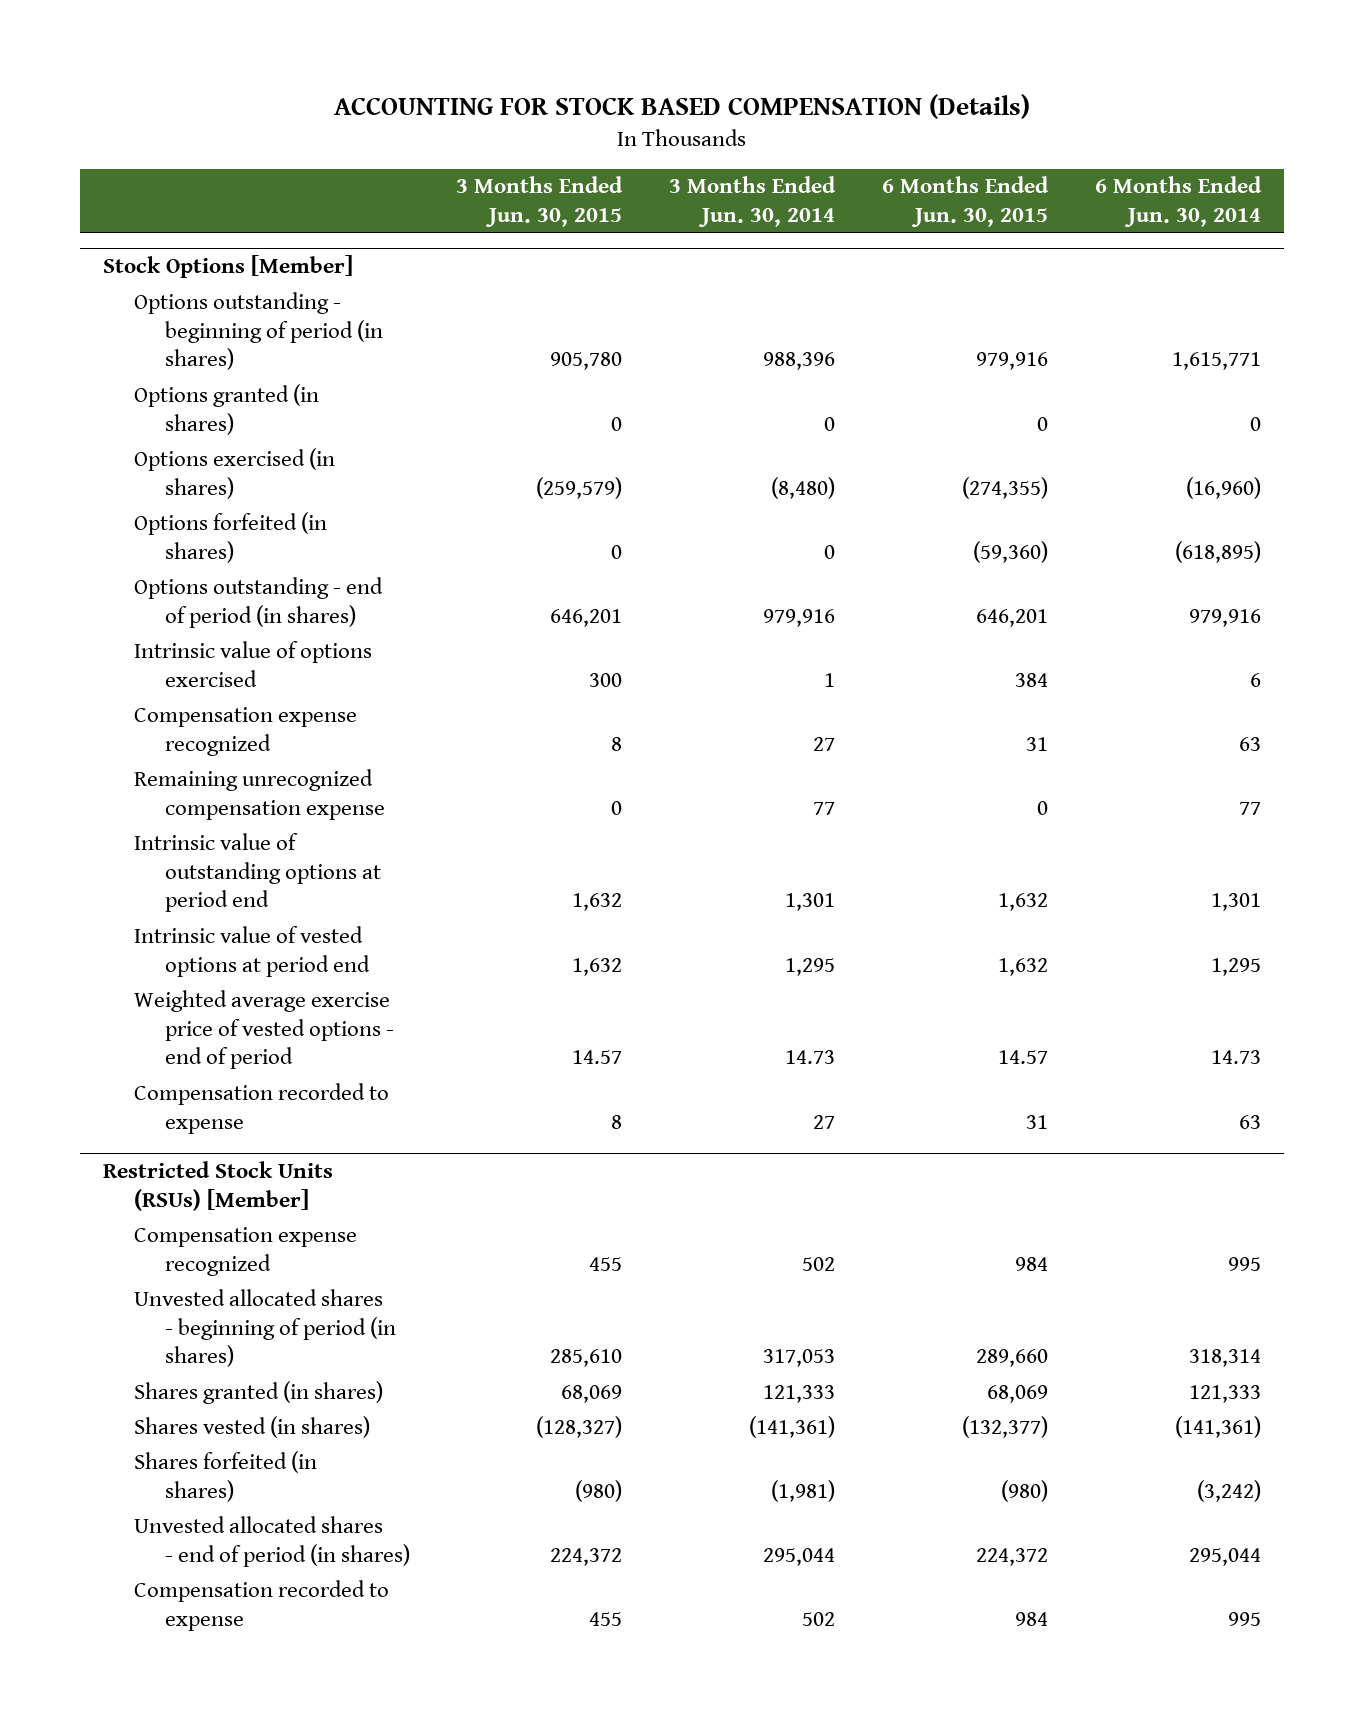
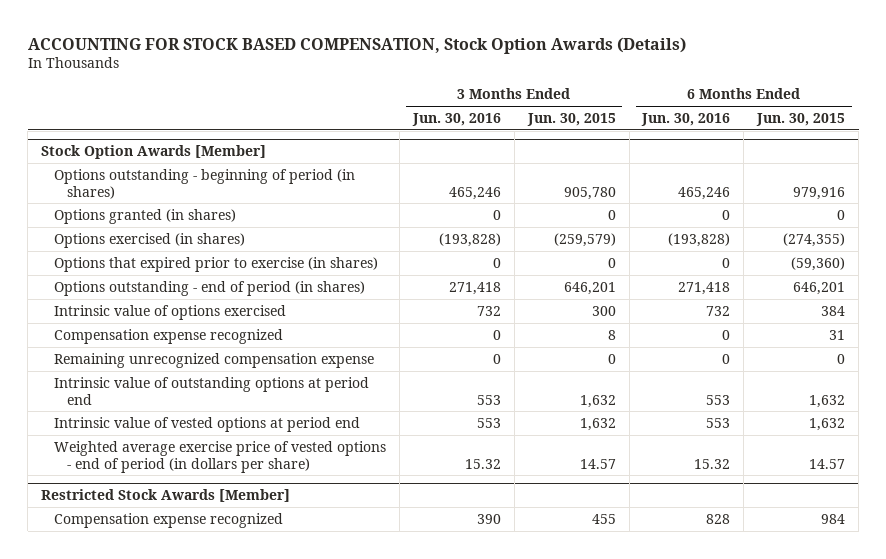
- ACCOUNTING FOR STOCK BASED COMPENSATION (Details)
+ ACCOUNTING FOR STOCK BASED COMPENSATION, Stock Option Awards (Details)
- | 3 Months Ended Jun. 30, 2015 | 3 Months Ended Jun. 30, 2014 | 6 Months Ended Jun. 30, 2015 | 6 Months Ended Jun. 30, 2014
+ | 3 Months Ended Jun. 30, 2016 | 3 Months Ended Jun. 30, 2015 | 6 Months Ended Jun. 30, 2016 | 6 Months Ended Jun. 30, 2015
- Stock Options [Member]
+ Stock Option Awards [Member]
- Options forfeited (in shares) | 0 | 0 | (59,360) | (618,895)
+ Options that expired prior to exercise (in shares) | 0 | 0 | 0 | (59,360)
- Weighted average exercise price of vested options - end of period | 14.57 | 14.73 | 14.57 | 14.73
- Compensation recorded to expense | 8 | 27 | 31 | 63
- Restricted Stock Units (RSUs) [Member]
+ Weighted average exercise price of vested options - end of period (in dollars per share) | 15.32 | 14.57 | 15.32 | 14.57
+ Restricted Stock Awards [Member]
- Unvested allocated shares - beginning of period (in shares) | 285,610 | 317,053 | 289,660 | 318,314
- Shares granted (in shares) | 68,069 | 121,333 | 68,069 | 121,333
- Shares vested (in shares) | (128,327) | (141,361) | (132,377) | (141,361)
- Shares forfeited (in shares) | (980) | (1,981) | (980) | (3,242)
- Unvested allocated shares - end of period (in shares) | 224,372 | 295,044 | 224,372 | 295,044
- Compensation recorded to expense | 455 | 502 | 984 | 995

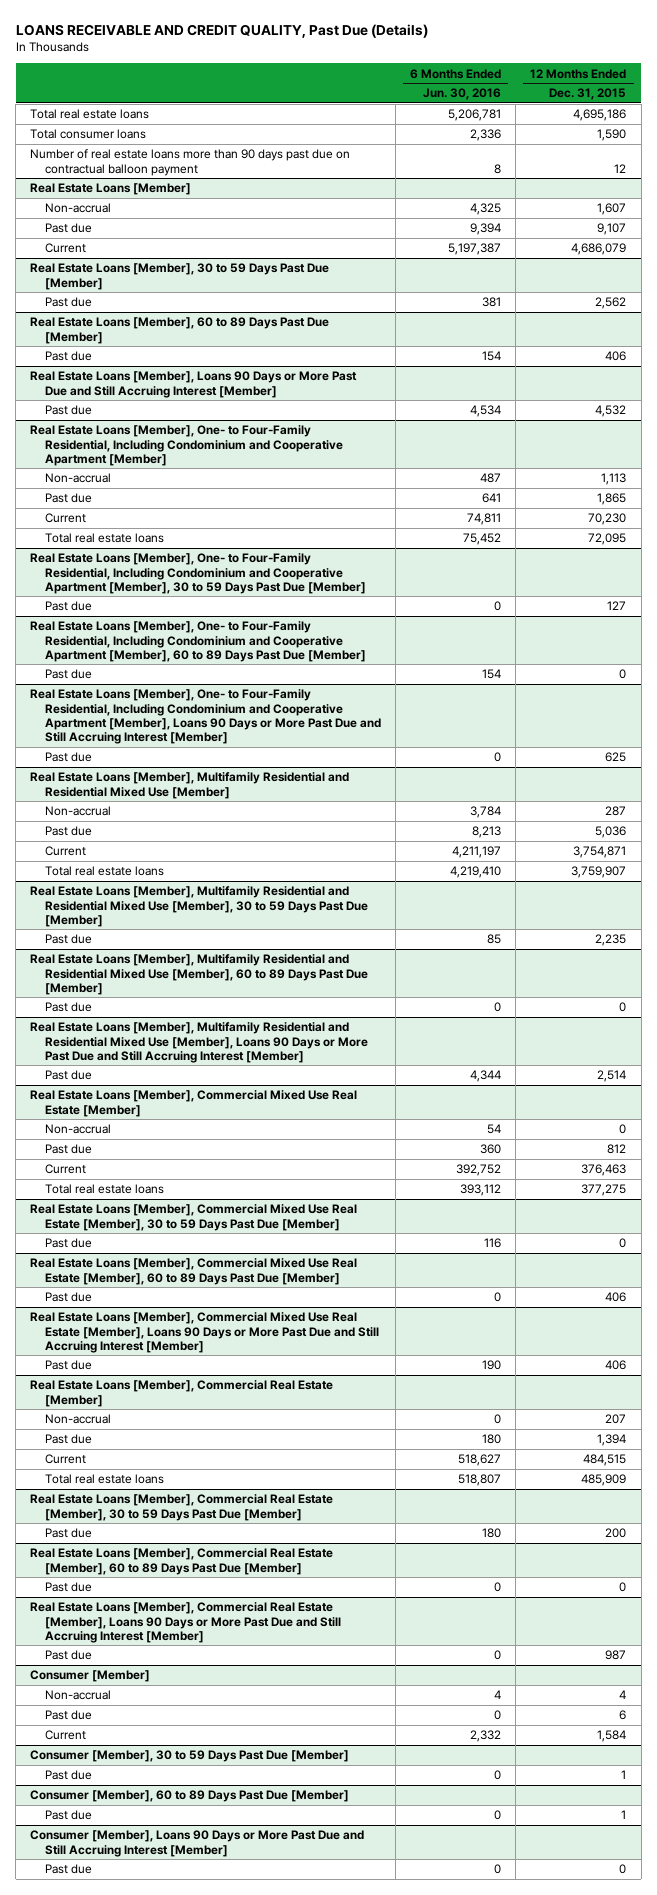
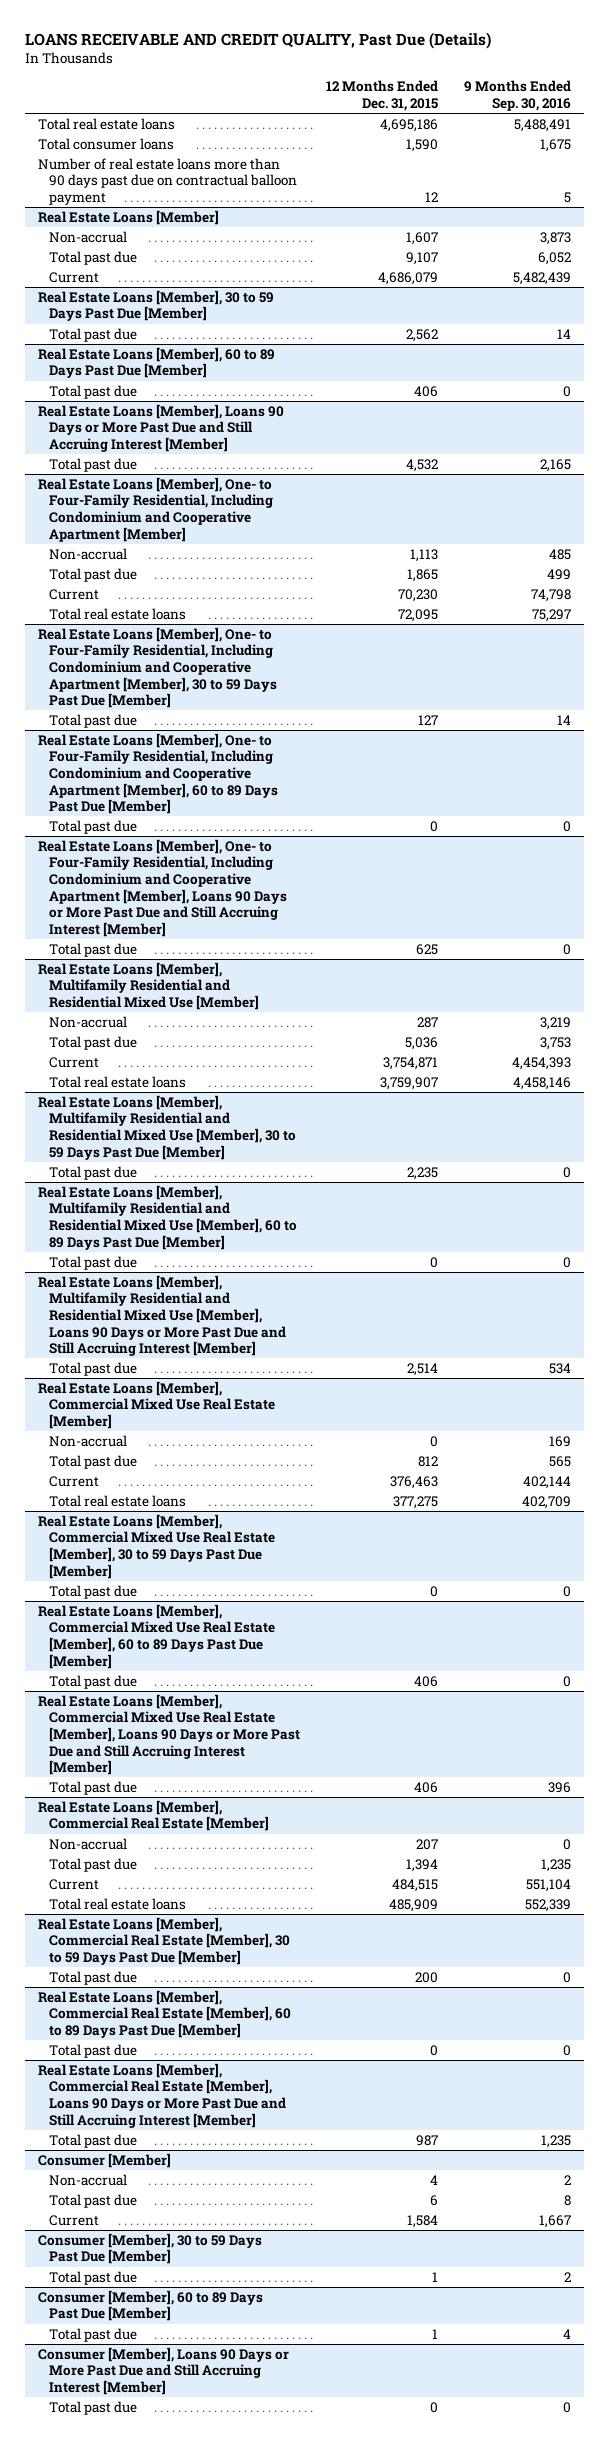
- | 6 Months Ended Jun. 30, 2016 | 12 Months Ended Dec. 31, 2015
+ | 12 Months Ended Dec. 31, 2015 | 9 Months Ended Sep. 30, 2016
@ Real Estate Loans [Member]
- Past due | 9,394 | 9,107
+ Total past due | 9,107 | 6,052
@ Real Estate Loans [Member], 30 to 59 Days Past Due [Member]
- Past due | 381 | 2,562
+ Total past due | 2,562 | 14
@ Real Estate Loans [Member], 60 to 89 Days Past Due [Member]
- Past due | 154 | 406
+ Total past due | 406 | 0
@ Real Estate Loans [Member], Loans 90 Days or More Past Due and Still Accruing Interest [Member]
- Past due | 4,534 | 4,532
+ Total past due | 4,532 | 2,165
@ Real Estate Loans [Member], One- to Four-Family Residential, Including Condominium and Cooperative Apartment [Member]
- Past due | 641 | 1,865
+ Total past due | 1,865 | 499
@ Real Estate Loans [Member], One- to Four-Family Residential, Including Condominium and Cooperative Apartment [Member], 30 to 59 Days Past Due [Member]
- Past due | 0 | 127
+ Total past due | 127 | 14
@ Real Estate Loans [Member], One- to Four-Family Residential, Including Condominium and Cooperative Apartment [Member], 60 to 89 Days Past Due [Member]
- Past due | 154 | 0
+ Total past due | 0 | 0
@ Real Estate Loans [Member], One- to Four-Family Residential, Including Condominium and Cooperative Apartment [Member], Loans 90 Days or More Past Due and Still Accruing Interest [Member]
- Past due | 0 | 625
+ Total past due | 625 | 0
@ Real Estate Loans [Member], Multifamily Residential and Residential Mixed Use [Member]
- Past due | 8,213 | 5,036
+ Total past due | 5,036 | 3,753
@ Real Estate Loans [Member], Multifamily Residential and Residential Mixed Use [Member], 30 to 59 Days Past Due [Member]
- Past due | 85 | 2,235
+ Total past due | 2,235 | 0
@ Real Estate Loans [Member], Multifamily Residential and Residential Mixed Use [Member], 60 to 89 Days Past Due [Member]
- Past due | 0 | 0
+ Total past due | 0 | 0
@ Real Estate Loans [Member], Multifamily Residential and Residential Mixed Use [Member], Loans 90 Days or More Past Due and Still Accruing Interest [Member]
- Past due | 4,344 | 2,514
+ Total past due | 2,514 | 534
@ Real Estate Loans [Member], Commercial Mixed Use Real Estate [Member]
- Past due | 360 | 812
+ Total past due | 812 | 565
@ Real Estate Loans [Member], Commercial Mixed Use Real Estate [Member], 30 to 59 Days Past Due [Member]
- Past due | 116 | 0
+ Total past due | 0 | 0
@ Real Estate Loans [Member], Commercial Mixed Use Real Estate [Member], 60 to 89 Days Past Due [Member]
- Past due | 0 | 406
+ Total past due | 406 | 0
@ Real Estate Loans [Member], Commercial Mixed Use Real Estate [Member], Loans 90 Days or More Past Due and Still Accruing Interest [Member]
- Past due | 190 | 406
+ Total past due | 406 | 396
@ Real Estate Loans [Member], Commercial Real Estate [Member]
- Past due | 180 | 1,394
+ Total past due | 1,394 | 1,235
@ Real Estate Loans [Member], Commercial Real Estate [Member], 30 to 59 Days Past Due [Member]
- Past due | 180 | 200
+ Total past due | 200 | 0
@ Real Estate Loans [Member], Commercial Real Estate [Member], 60 to 89 Days Past Due [Member]
- Past due | 0 | 0
+ Total past due | 0 | 0
@ Real Estate Loans [Member], Commercial Real Estate [Member], Loans 90 Days or More Past Due and Still Accruing Interest [Member]
- Past due | 0 | 987
+ Total past due | 987 | 1,235
@ Consumer [Member]
- Past due | 0 | 6
+ Total past due | 6 | 8
@ Consumer [Member], 30 to 59 Days Past Due [Member]
- Past due | 0 | 1
+ Total past due | 1 | 2
@ Consumer [Member], 60 to 89 Days Past Due [Member]
- Past due | 0 | 1
+ Total past due | 1 | 4
@ Consumer [Member], Loans 90 Days or More Past Due and Still Accruing Interest [Member]
- Past due | 0 | 0
+ Total past due | 0 | 0

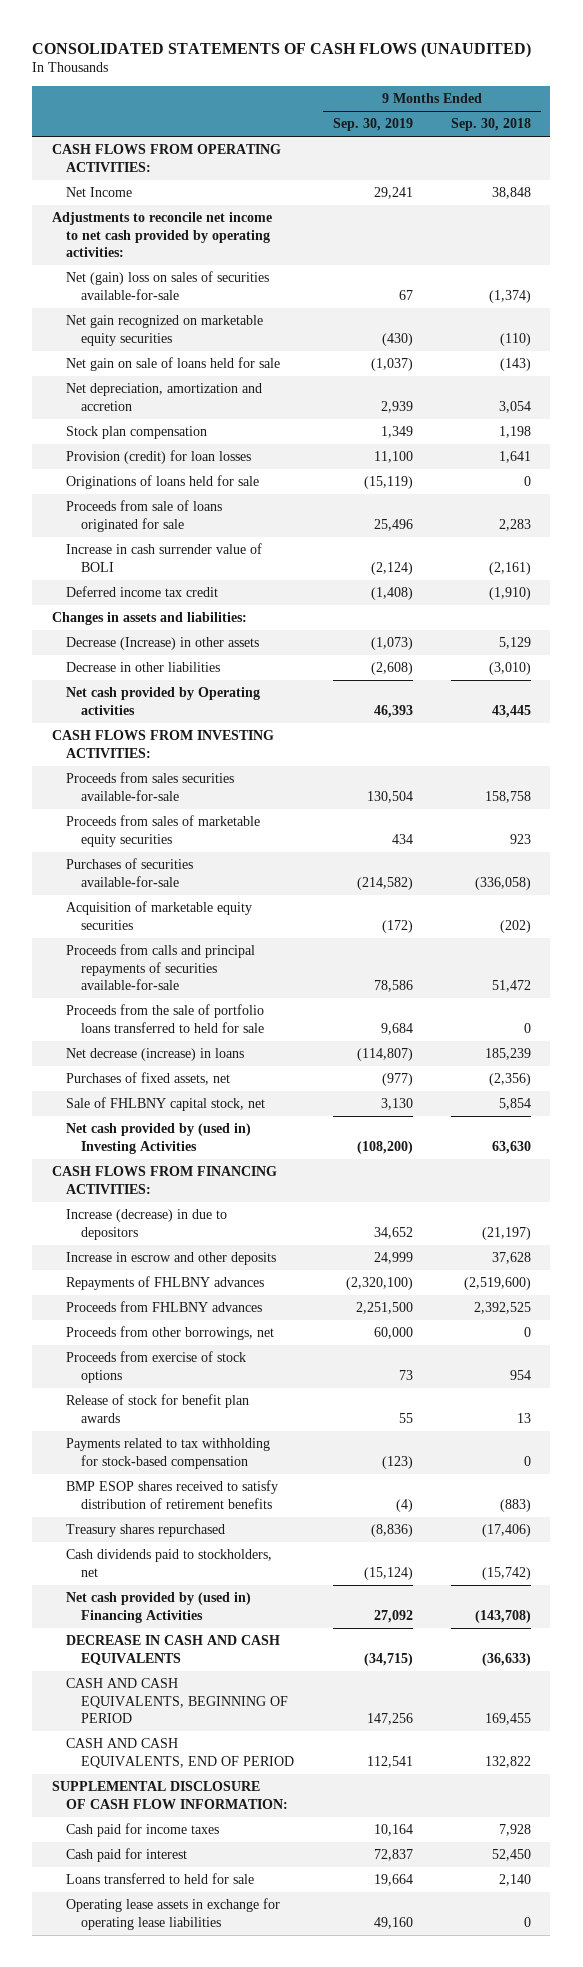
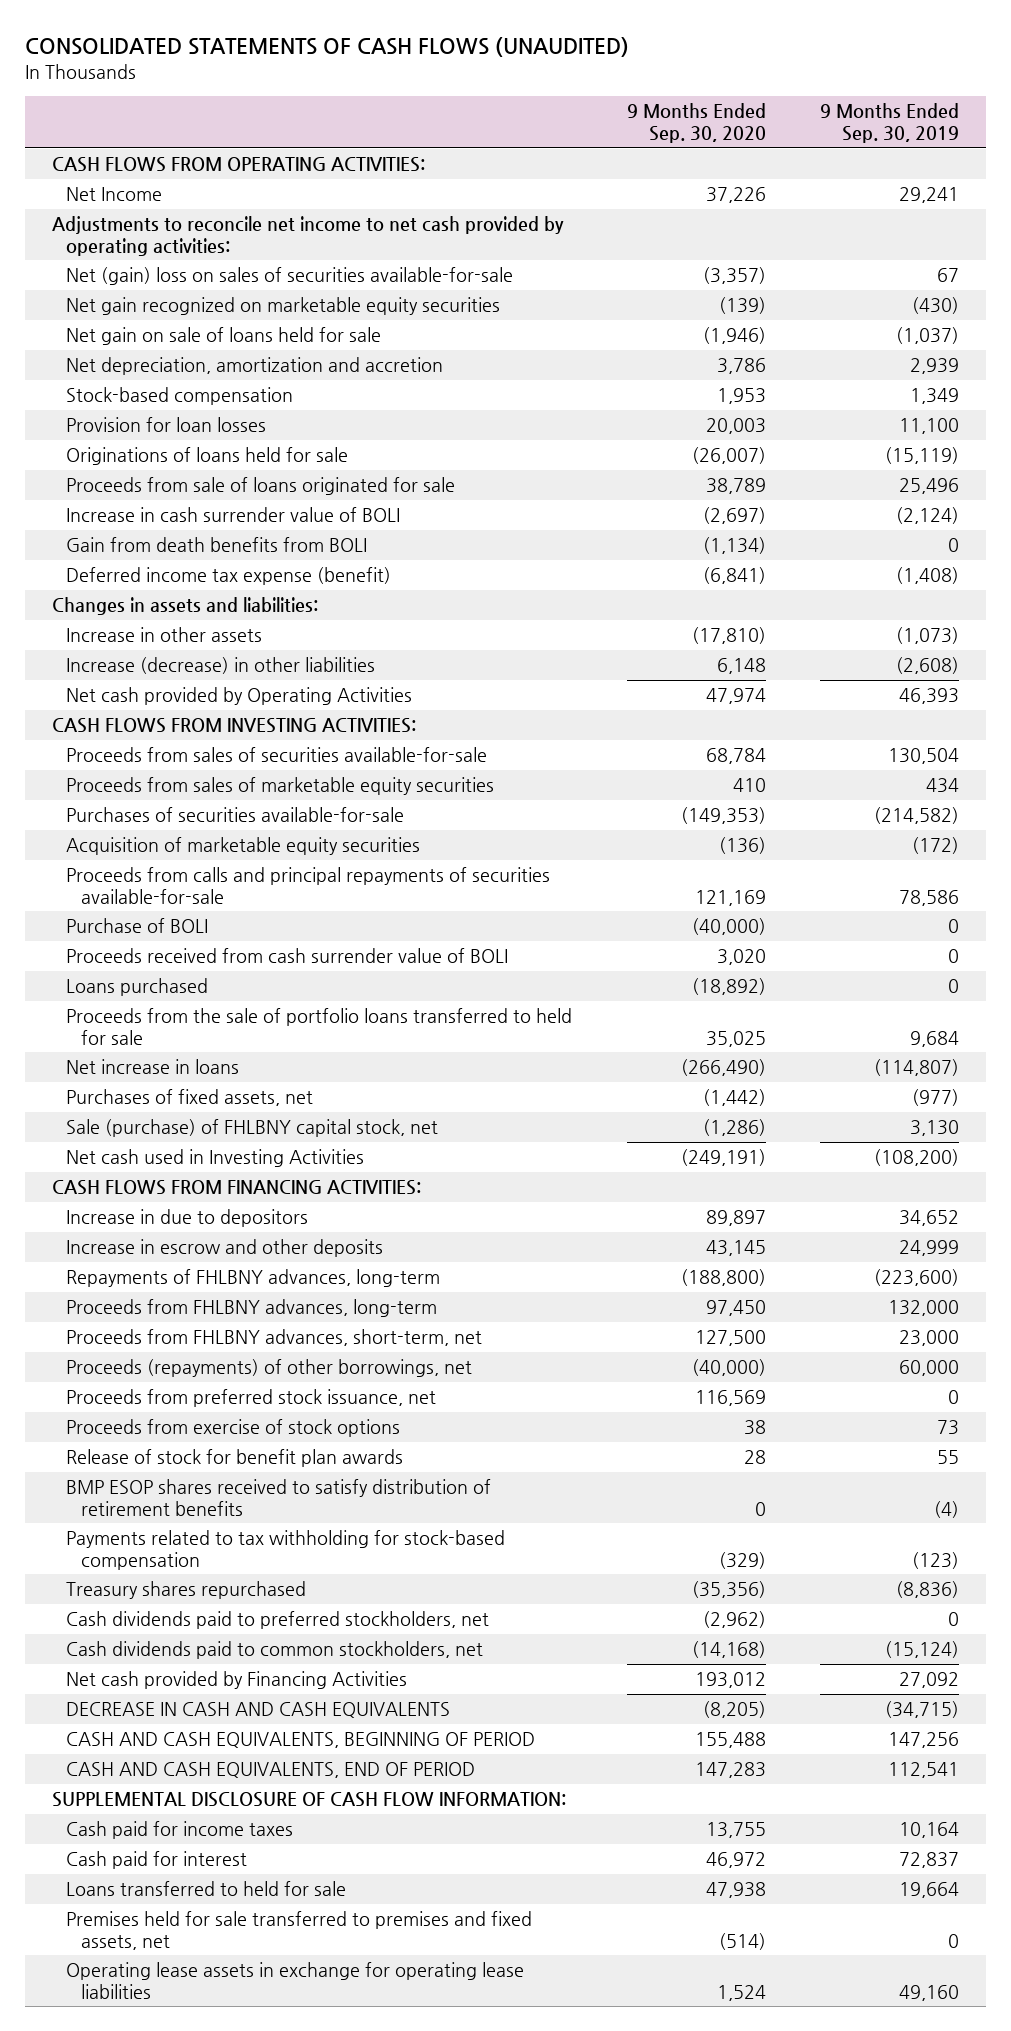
- | 9 Months Ended Sep. 30, 2019 | 9 Months Ended Sep. 30, 2018
+ | 9 Months Ended Sep. 30, 2020 | 9 Months Ended Sep. 30, 2019
- Stock plan compensation | 1,349 | 1,198
- Provision (credit) for loan losses | 11,100 | 1,641
+ Stock-based compensation | 1,953 | 1,349
+ Provision for loan losses | 20,003 | 11,100
- Deferred income tax credit | (1,408) | (1,910)
+ Gain from death benefits from BOLI | (1,134) | 0
+ Deferred income tax expense (benefit) | (6,841) | (1,408)
- Decrease (Increase) in other assets | (1,073) | 5,129
- Decrease in other liabilities | (2,608) | (3,010)
- Net cash provided by Operating activities | 46,393 | 43,445
+ Increase in other assets | (17,810) | (1,073)
+ Increase (decrease) in other liabilities | 6,148 | (2,608)
+ Net cash provided by Operating Activities | 47,974 | 46,393
- Proceeds from sales securities available-for-sale | 130,504 | 158,758
+ Proceeds from sales of securities available-for-sale | 68,784 | 130,504
+ Purchase of BOLI | (40,000) | 0
+ Proceeds received from cash surrender value of BOLI | 3,020 | 0
+ Loans purchased | (18,892) | 0
- Net decrease (increase) in loans | (114,807) | 185,239
+ Net increase in loans | (266,490) | (114,807)
- Sale of FHLBNY capital stock, net | 3,130 | 5,854
- Net cash provided by (used in) Investing Activities | (108,200) | 63,630
+ Sale (purchase) of FHLBNY capital stock, net | (1,286) | 3,130
+ Net cash used in Investing Activities | (249,191) | (108,200)
- Increase (decrease) in due to depositors | 34,652 | (21,197)
+ Increase in due to depositors | 89,897 | 34,652
- Repayments of FHLBNY advances | (2,320,100) | (2,519,600)
- Proceeds from FHLBNY advances | 2,251,500 | 2,392,525
- Proceeds from other borrowings, net | 60,000 | 0
+ Repayments of FHLBNY advances, long-term | (188,800) | (223,600)
+ Proceeds from FHLBNY advances, long-term | 97,450 | 132,000
+ Proceeds from FHLBNY advances, short-term, net | 127,500 | 23,000
+ Proceeds (repayments) of other borrowings, net | (40,000) | 60,000
+ Proceeds from preferred stock issuance, net | 116,569 | 0
moved down: Payments related to tax withholding for stock-based compensation | (329) | (123)
- Cash dividends paid to stockholders, net | (15,124) | (15,742)
- Net cash provided by (used in) Financing Activities | 27,092 | (143,708)
+ Cash dividends paid to preferred stockholders, net | (2,962) | 0
+ Cash dividends paid to common stockholders, net | (14,168) | (15,124)
+ Net cash provided by Financing Activities | 193,012 | 27,092
+ Premises held for sale transferred to premises and fixed assets, net | (514) | 0

